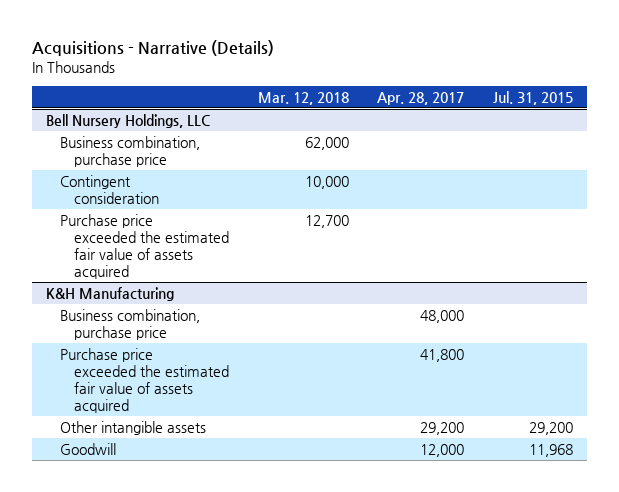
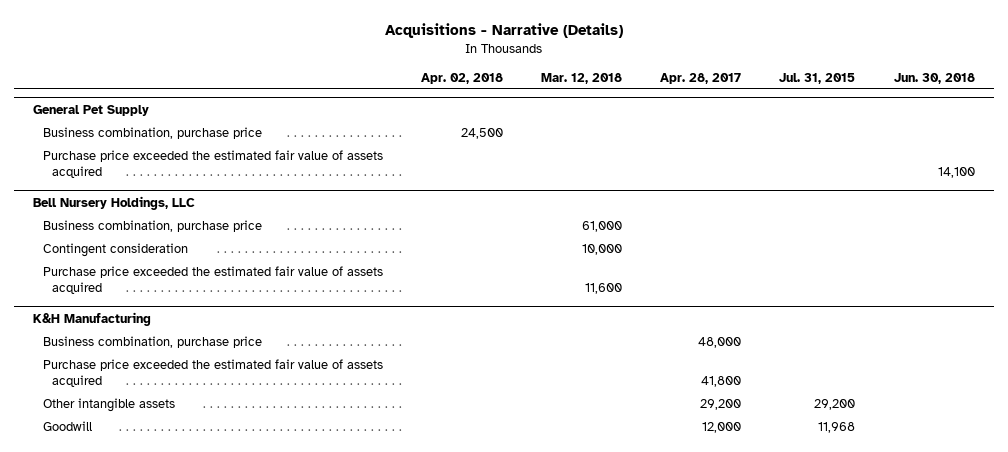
- | Mar. 12, 2018 | Apr. 28, 2017 | Jul. 31, 2015
+ | Apr. 02, 2018 | Mar. 12, 2018 | Apr. 28, 2017 | Jul. 31, 2015 | Jun. 30, 2018
+ General Pet Supply
+ Business combination, purchase price | 24,500 | | | |
+ Purchase price exceeded the estimated fair value of assets acquired | | | | | 14,100
@ Bell Nursery Holdings, LLC
- Business combination, purchase price | 62,000 | |
+ Business combination, purchase price | | 61,000 | | |
- Purchase price exceeded the estimated fair value of assets acquired | 12,700 | |
+ Purchase price exceeded the estimated fair value of assets acquired | | 11,600 | | |

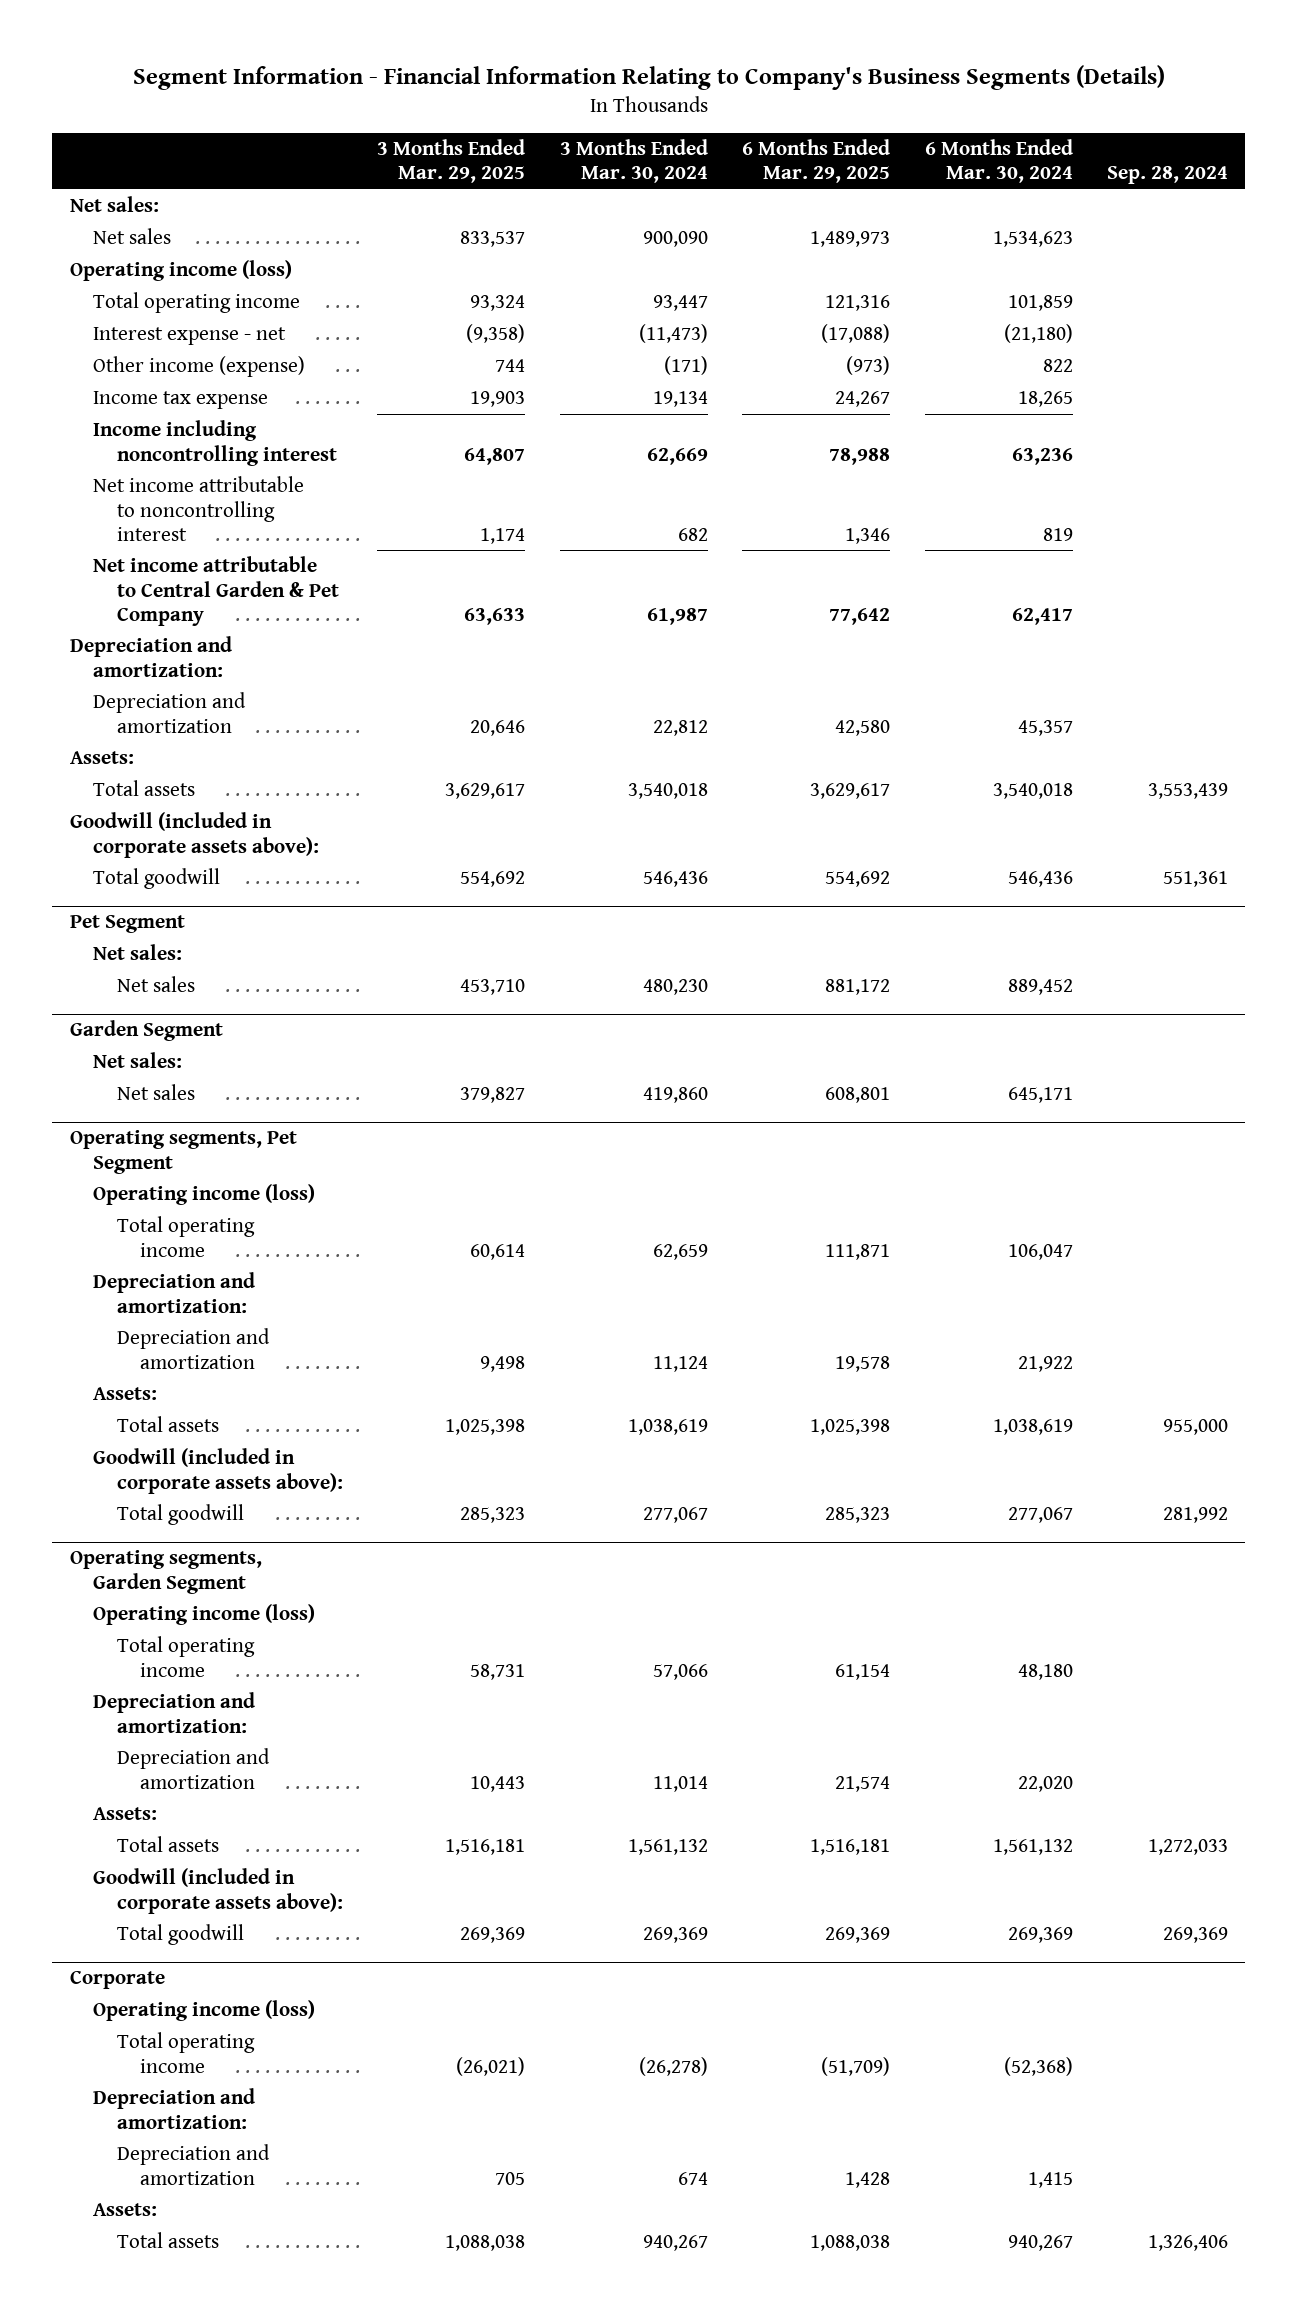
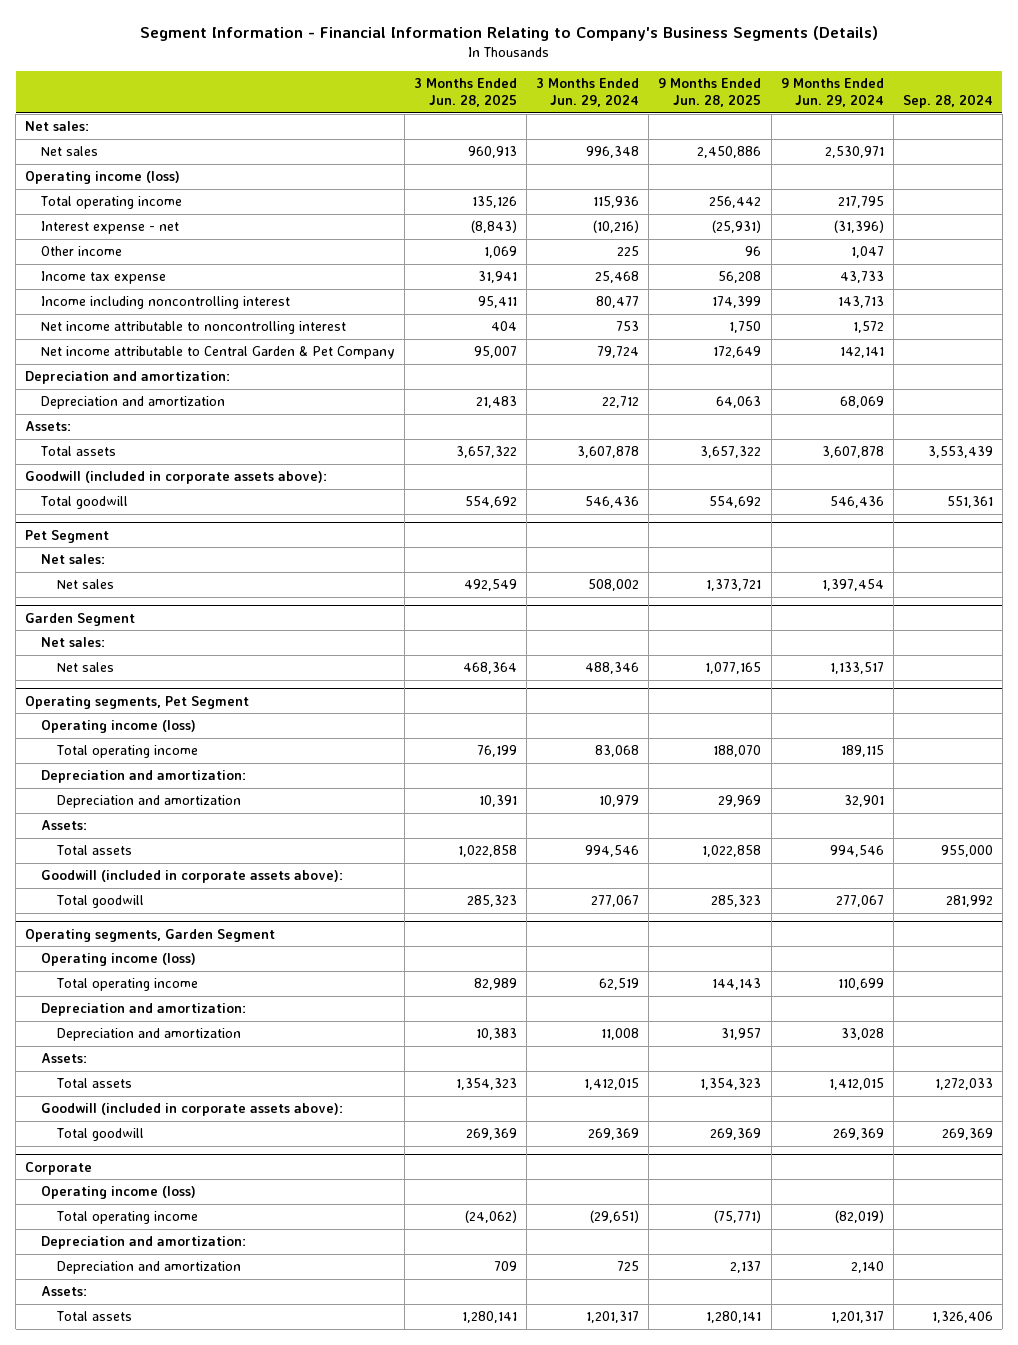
- | 3 Months Ended Mar. 29, 2025 | 3 Months Ended Mar. 30, 2024 | 6 Months Ended Mar. 29, 2025 | 6 Months Ended Mar. 30, 2024 | Sep. 28, 2024
+ | 3 Months Ended Jun. 28, 2025 | 3 Months Ended Jun. 29, 2024 | 9 Months Ended Jun. 28, 2025 | 9 Months Ended Jun. 29, 2024 | Sep. 28, 2024
- Other income (expense) | 744 | (171) | (973) | 822 |
+ Other income | 1,069 | 225 | 96 | 1,047 |

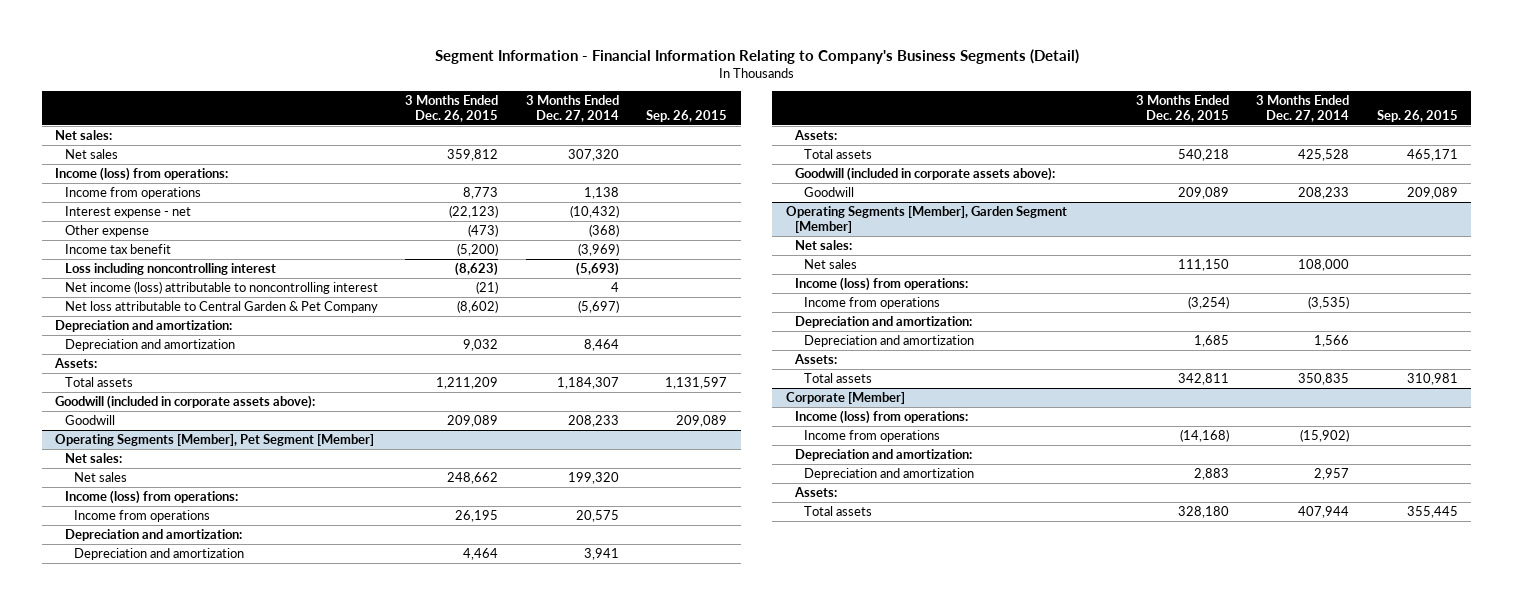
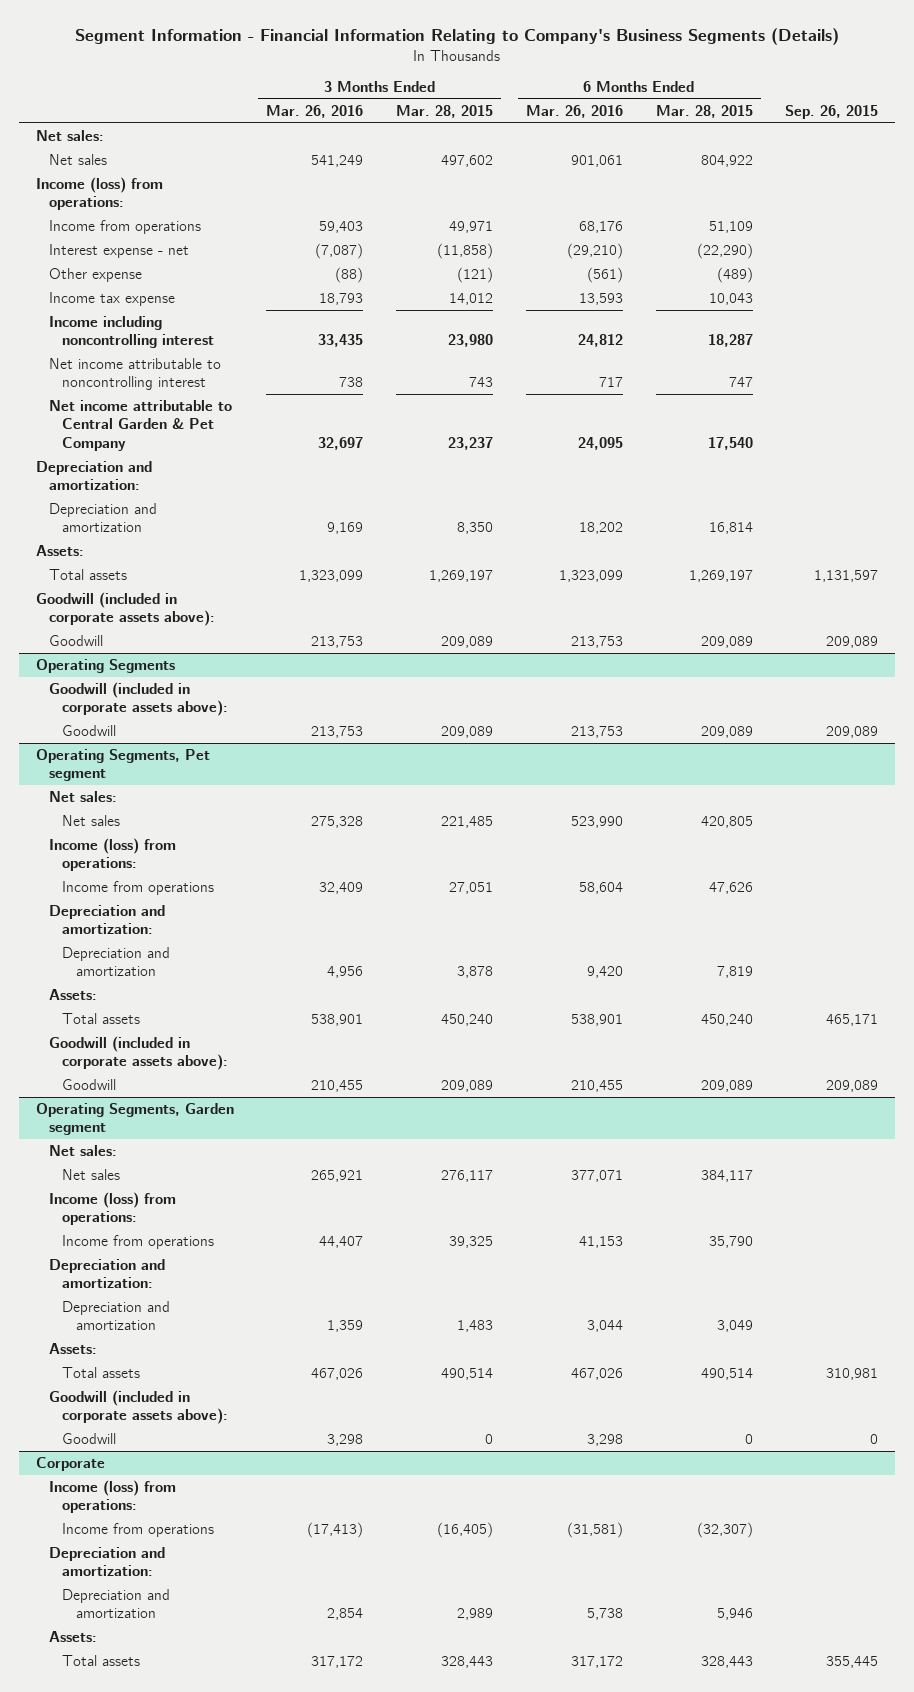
- Segment Information - Financial Information Relating to Company's Business Segments (Detail)
+ Segment Information - Financial Information Relating to Company's Business Segments (Details)
- | 3 Months Ended Dec. 26, 2015 | 3 Months Ended Dec. 27, 2014 | Sep. 26, 2015
+ | 3 Months Ended Mar. 26, 2016 | 3 Months Ended Mar. 28, 2015 | 6 Months Ended Mar. 26, 2016 | 6 Months Ended Mar. 28, 2015 | Sep. 26, 2015
- Income tax benefit | (5,200) | (3,969) |
- Loss including noncontrolling interest | (8,623) | (5,693) |
- Net income (loss) attributable to noncontrolling interest | (21) | 4 |
- Net loss attributable to Central Garden & Pet Company | (8,602) | (5,697) |
+ Income tax expense | 18,793 | 14,012 | 13,593 | 10,043 |
+ Income including noncontrolling interest | 33,435 | 23,980 | 24,812 | 18,287 |
+ Net income attributable to noncontrolling interest | 738 | 743 | 717 | 747 |
+ Net income attributable to Central Garden & Pet Company | 32,697 | 23,237 | 24,095 | 17,540 |
- Operating Segments [Member], Pet Segment [Member]
+ Operating Segments
+ Goodwill (included in corporate assets above):
+ Goodwill | 213,753 | 209,089 | 213,753 | 209,089 | 209,089
+ Operating Segments, Pet segment
- Operating Segments [Member], Garden Segment [Member]
+ Operating Segments, Garden segment
- Corporate [Member]
+ Goodwill (included in corporate assets above):
+ Goodwill | 3,298 | 0 | 3,298 | 0 | 0
+ Corporate

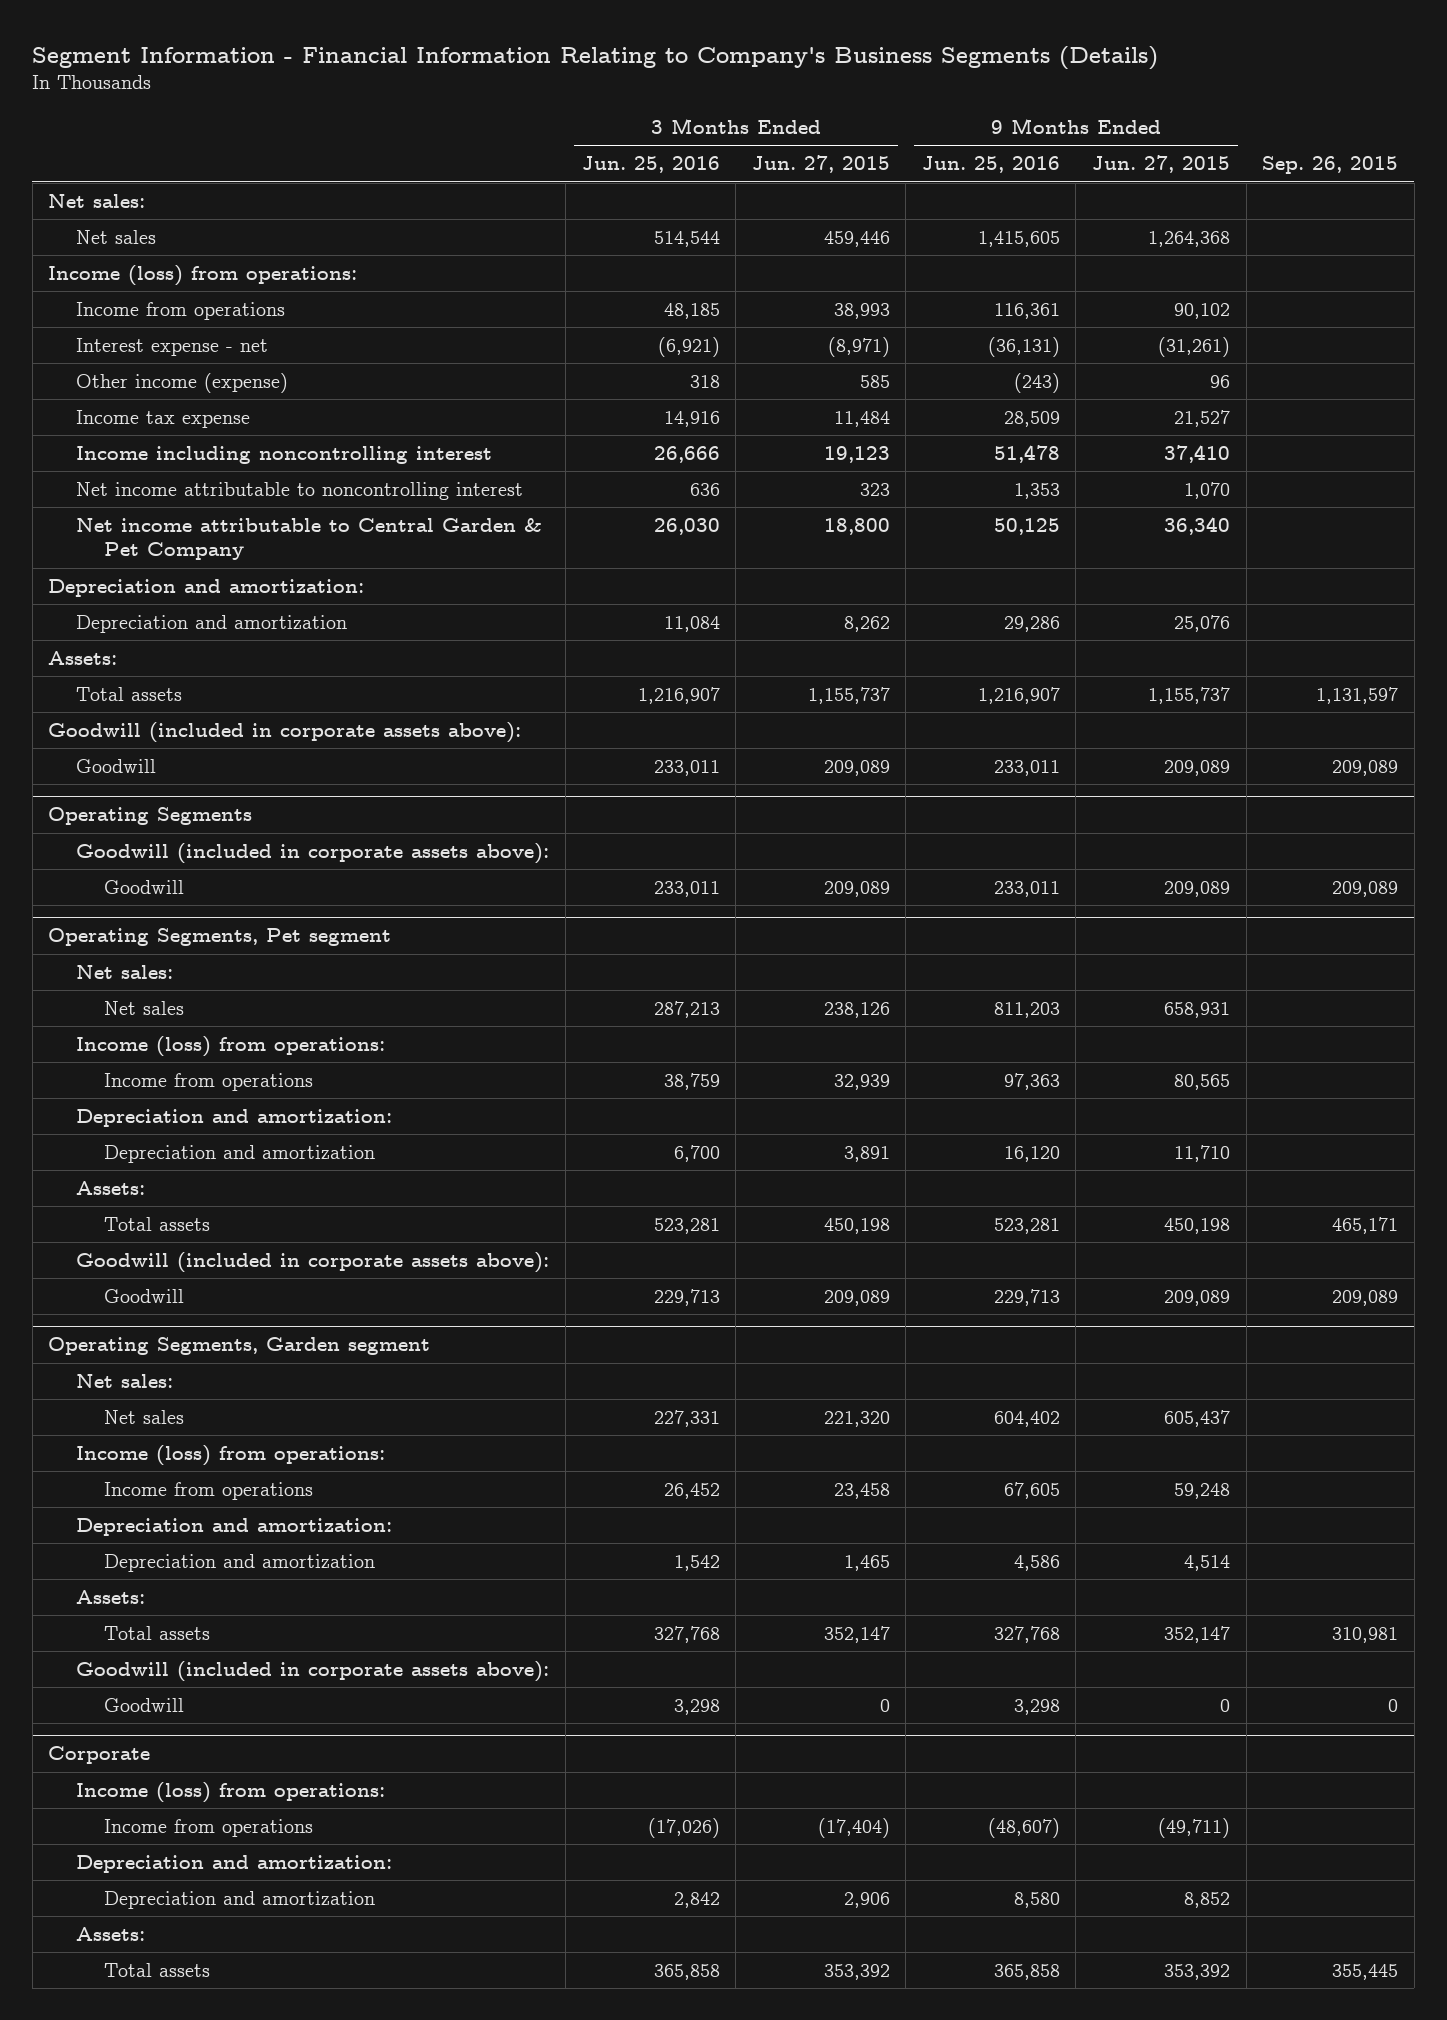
- | 3 Months Ended Mar. 26, 2016 | 3 Months Ended Mar. 28, 2015 | 6 Months Ended Mar. 26, 2016 | 6 Months Ended Mar. 28, 2015 | Sep. 26, 2015
+ | 3 Months Ended Jun. 25, 2016 | 3 Months Ended Jun. 27, 2015 | 9 Months Ended Jun. 25, 2016 | 9 Months Ended Jun. 27, 2015 | Sep. 26, 2015
- Other expense | (88) | (121) | (561) | (489) |
+ Other income (expense) | 318 | 585 | (243) | 96 |

